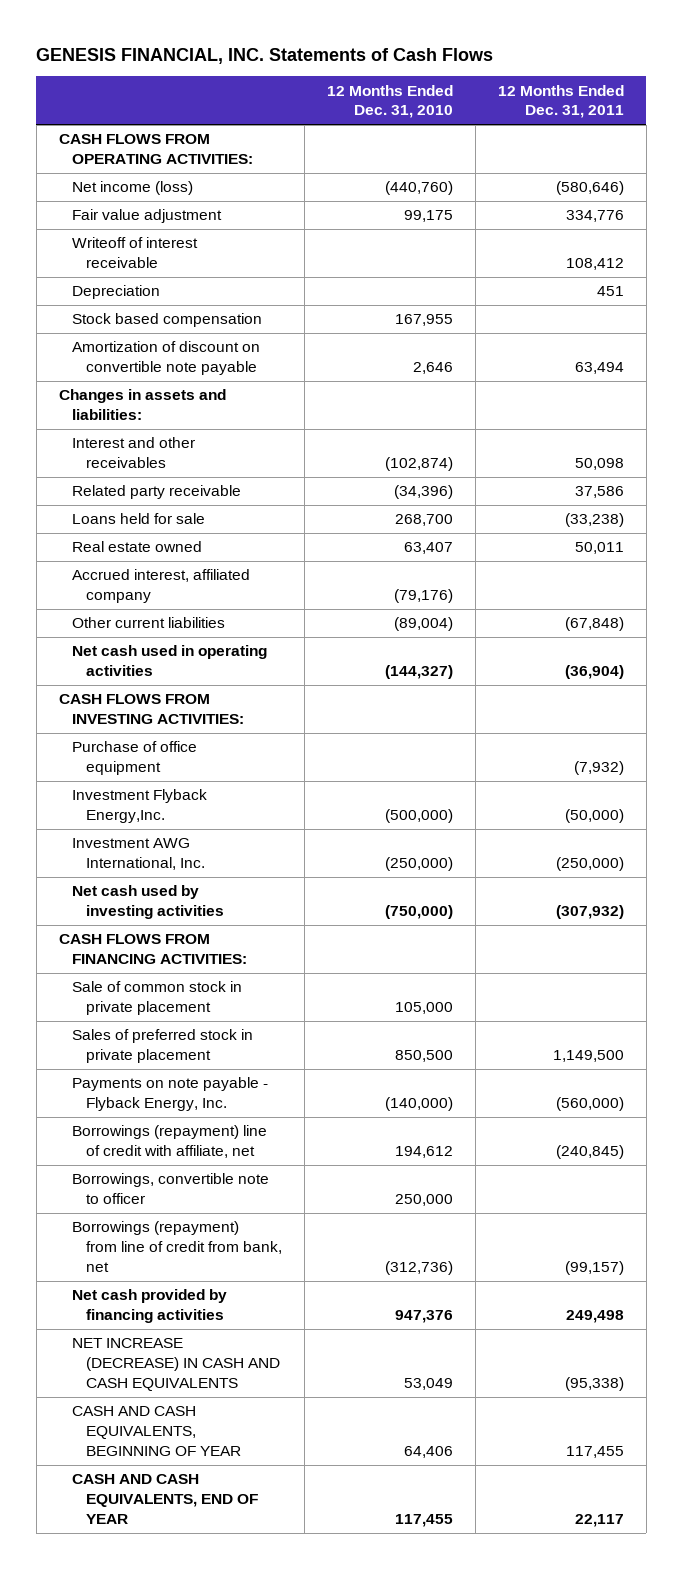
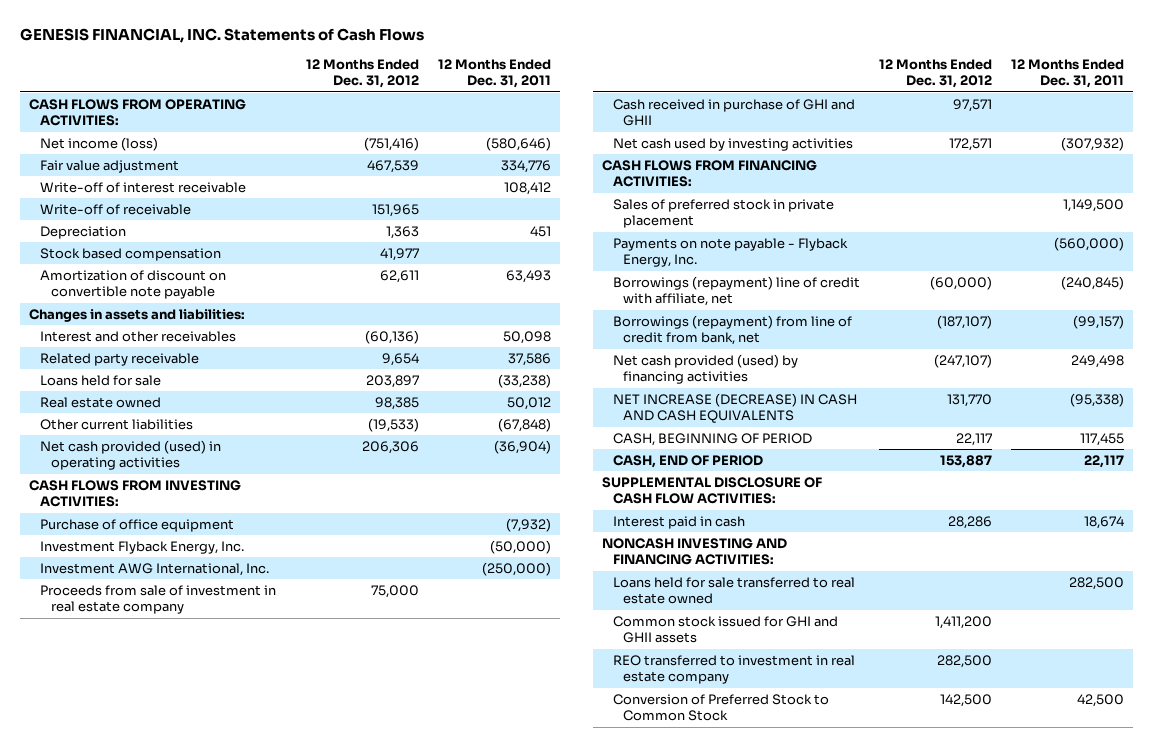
- | 12 Months Ended Dec. 31, 2010 | 12 Months Ended Dec. 31, 2011
+ | 12 Months Ended Dec. 31, 2012 | 12 Months Ended Dec. 31, 2011
- Writeoff of interest receivable | | 108,412
+ Write-off of interest receivable | | 108,412
+ Write-off of receivable | 151,965 |
- Amortization of discount on convertible note payable | 2,646 | 63,494
+ Amortization of discount on convertible note payable | 62,611 | 63,493
- Real estate owned | 63,407 | 50,011
- Accrued interest, affiliated company | (79,176) |
+ Real estate owned | 98,385 | 50,012
- Net cash used in operating activities | (144,327) | (36,904)
+ Net cash provided (used) in operating activities | 206,306 | (36,904)
- Investment Flyback Energy,Inc. | (500,000) | (50,000)
+ Investment Flyback Energy, Inc. | | (50,000)
+ Proceeds from sale of investment in real estate company | 75,000 |
+ Cash received in purchase of GHI and GHII | 97,571 |
- Sale of common stock in private placement | 105,000 |
- Borrowings, convertible note to officer | 250,000 |
- Net cash provided by financing activities | 947,376 | 249,498
+ Net cash provided (used) by financing activities | (247,107) | 249,498
- CASH AND CASH EQUIVALENTS, BEGINNING OF YEAR | 64,406 | 117,455
- CASH AND CASH EQUIVALENTS, END OF YEAR | 117,455 | 22,117
+ CASH, BEGINNING OF PERIOD | 22,117 | 117,455
+ CASH, END OF PERIOD | 153,887 | 22,117
+ SUPPLEMENTAL DISCLOSURE OF CASH FLOW ACTIVITIES:
+ Interest paid in cash | 28,286 | 18,674
+ NONCASH INVESTING AND FINANCING ACTIVITIES:
+ Loans held for sale transferred to real estate owned | | 282,500
+ Common stock issued for GHI and GHII assets | 1,411,200 |
+ REO transferred to investment in real estate company | 282,500 |
+ Conversion of Preferred Stock to Common Stock | 142,500 | 42,500

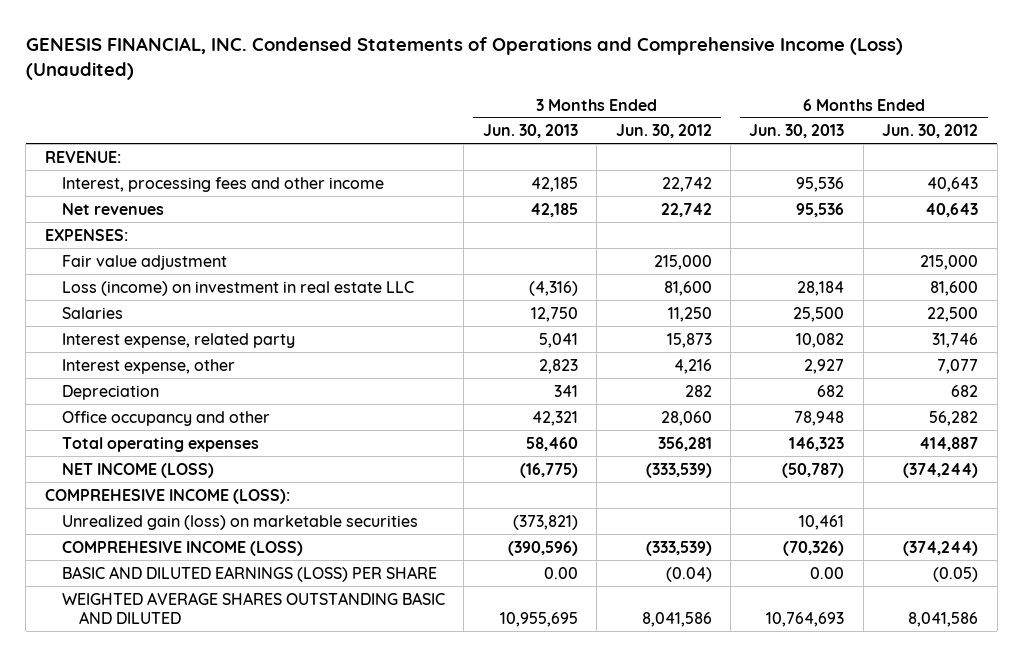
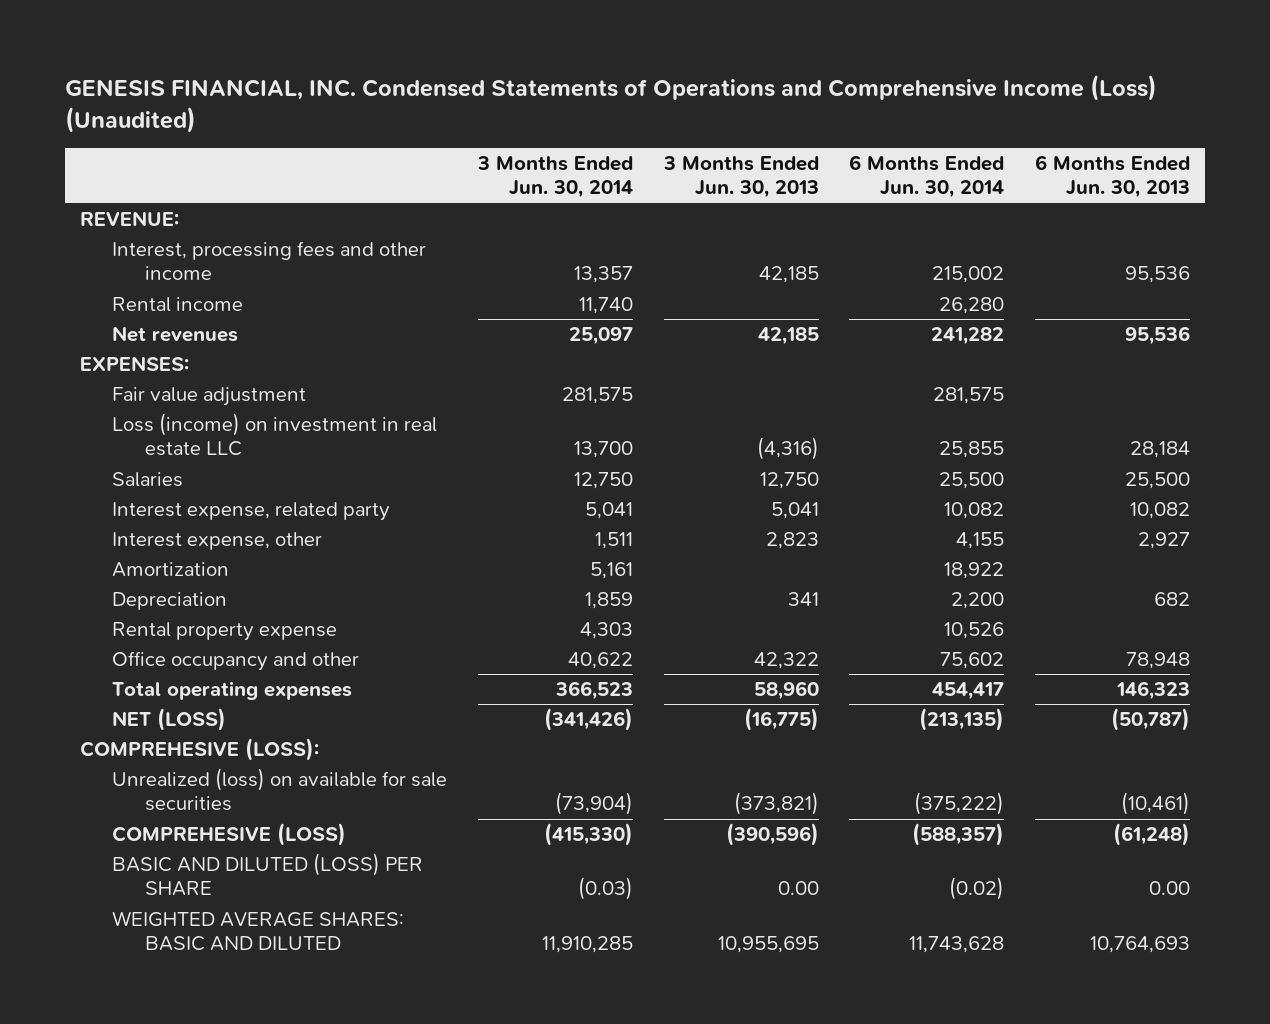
- | 3 Months Ended Jun. 30, 2013 | 3 Months Ended Jun. 30, 2012 | 6 Months Ended Jun. 30, 2013 | 6 Months Ended Jun. 30, 2012
+ | 3 Months Ended Jun. 30, 2014 | 3 Months Ended Jun. 30, 2013 | 6 Months Ended Jun. 30, 2014 | 6 Months Ended Jun. 30, 2013
+ Rental income | 11,740 | | 26,280 |
+ Amortization | 5,161 | | 18,922 |
- Office occupancy and other | 42,321 | 28,060 | 78,948 | 56,282
- Total operating expenses | 58,460 | 356,281 | 146,323 | 414,887
- NET INCOME (LOSS) | (16,775) | (333,539) | (50,787) | (374,244)
- COMPREHESIVE INCOME (LOSS):
- Unrealized gain (loss) on marketable securities | (373,821) | | 10,461 |
- COMPREHESIVE INCOME (LOSS) | (390,596) | (333,539) | (70,326) | (374,244)
- BASIC AND DILUTED EARNINGS (LOSS) PER SHARE | 0.00 | (0.04) | 0.00 | (0.05)
- WEIGHTED AVERAGE SHARES OUTSTANDING BASIC AND DILUTED | 10,955,695 | 8,041,586 | 10,764,693 | 8,041,586
+ Rental property expense | 4,303 | | 10,526 |
+ Office occupancy and other | 40,622 | 42,322 | 75,602 | 78,948
+ Total operating expenses | 366,523 | 58,960 | 454,417 | 146,323
+ NET (LOSS) | (341,426) | (16,775) | (213,135) | (50,787)
+ COMPREHESIVE (LOSS):
+ Unrealized (loss) on available for sale securities | (73,904) | (373,821) | (375,222) | (10,461)
+ COMPREHESIVE (LOSS) | (415,330) | (390,596) | (588,357) | (61,248)
+ BASIC AND DILUTED (LOSS) PER SHARE | (0.03) | 0.00 | (0.02) | 0.00
+ WEIGHTED AVERAGE SHARES: BASIC AND DILUTED | 11,910,285 | 10,955,695 | 11,743,628 | 10,764,693

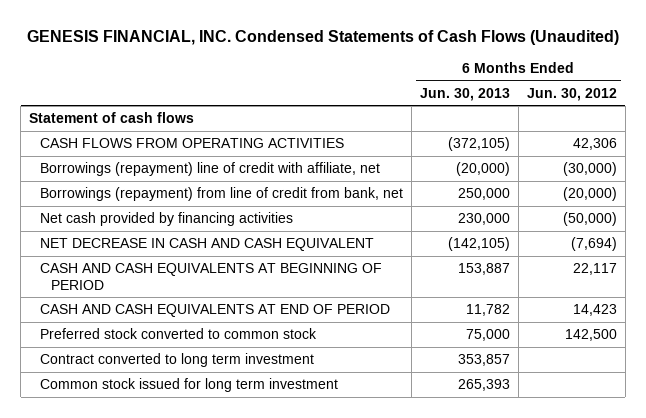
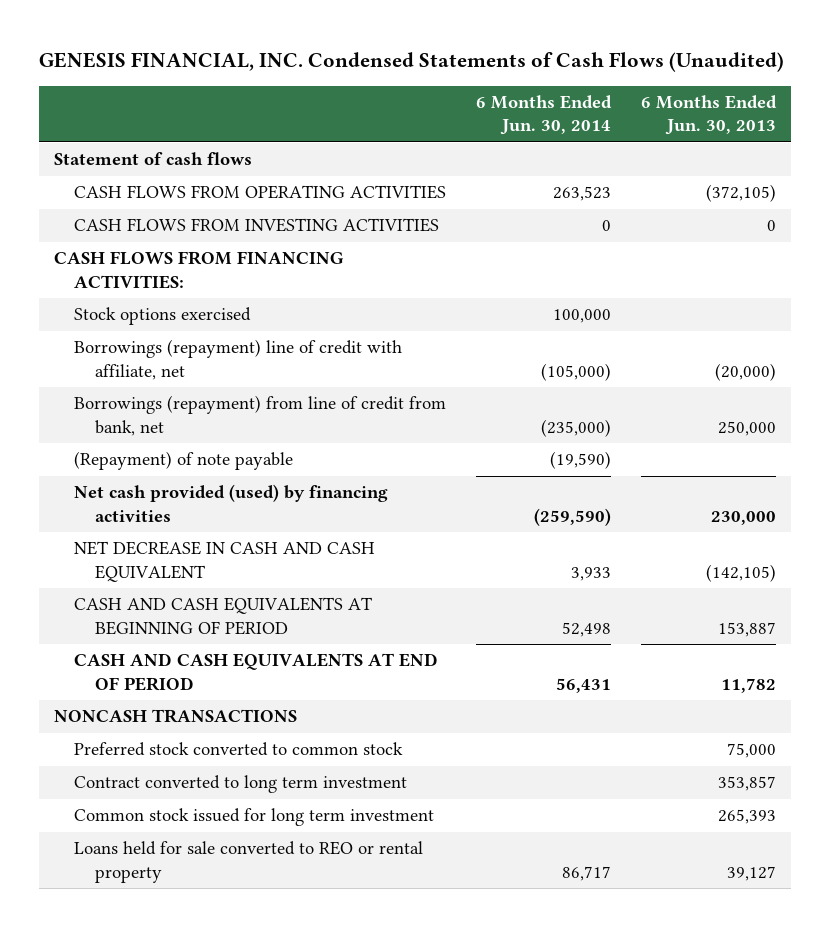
- | 6 Months Ended Jun. 30, 2013 | 6 Months Ended Jun. 30, 2012
+ | 6 Months Ended Jun. 30, 2014 | 6 Months Ended Jun. 30, 2013
+ CASH FLOWS FROM INVESTING ACTIVITIES | 0 | 0
+ CASH FLOWS FROM FINANCING ACTIVITIES:
+ Stock options exercised | 100,000 |
- Net cash provided by financing activities | 230,000 | (50,000)
+ (Repayment) of note payable | (19,590) |
+ Net cash provided (used) by financing activities | (259,590) | 230,000
+ NONCASH TRANSACTIONS
+ Loans held for sale converted to REO or rental property | 86,717 | 39,127

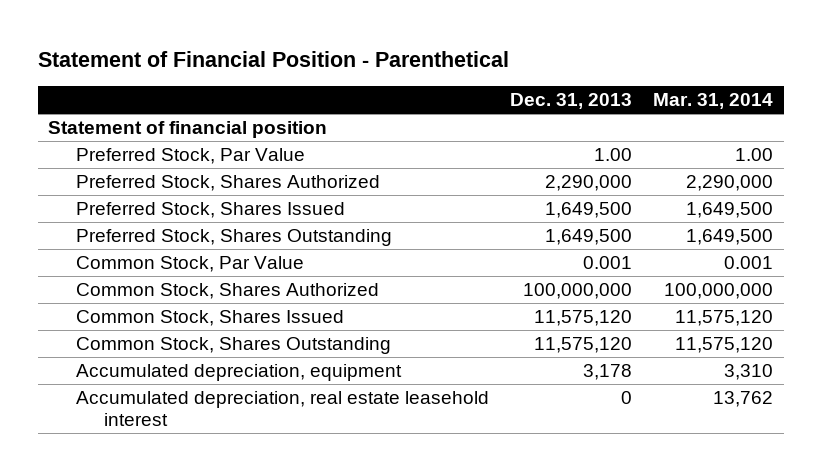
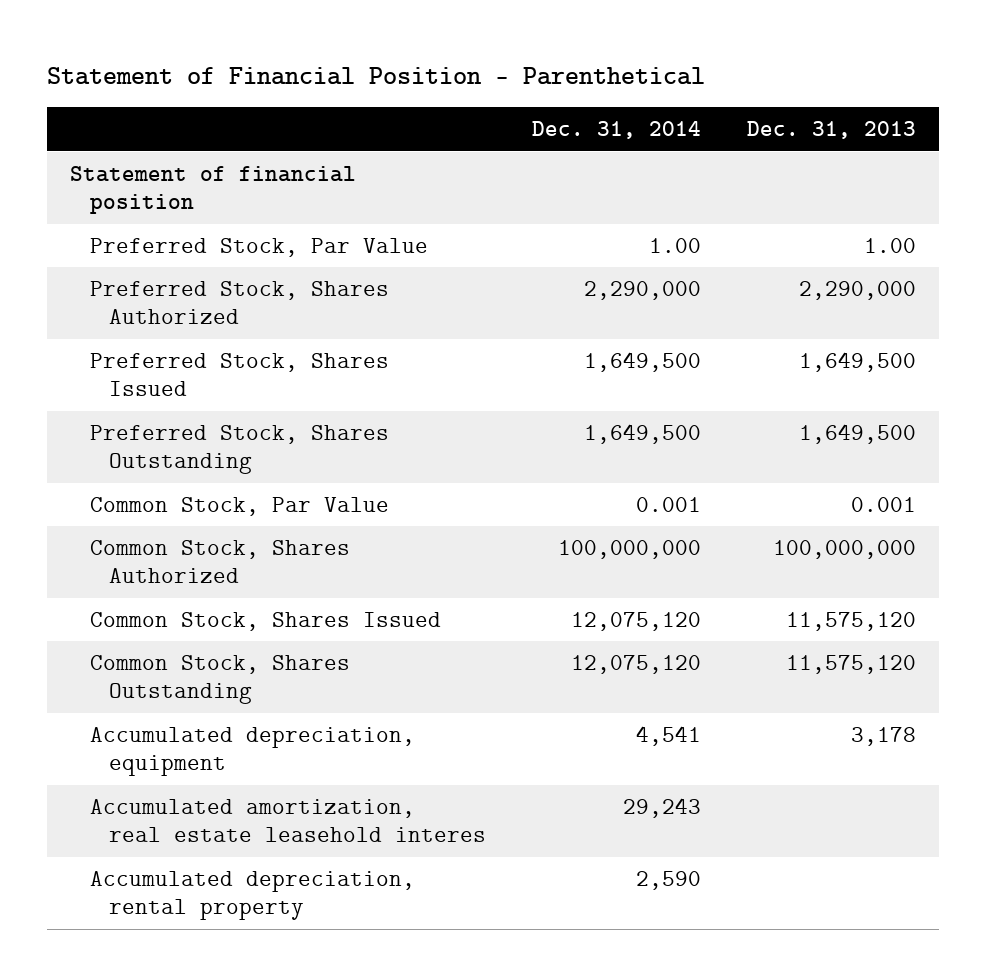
- | Dec. 31, 2013 | Mar. 31, 2014
+ | Dec. 31, 2014 | Dec. 31, 2013
- Accumulated depreciation, real estate leasehold interest | 0 | 13,762
+ Accumulated amortization, real estate leasehold interes | 29,243 |
+ Accumulated depreciation, rental property | 2,590 |

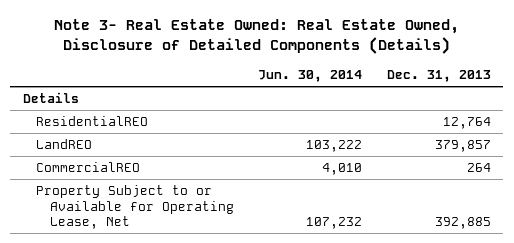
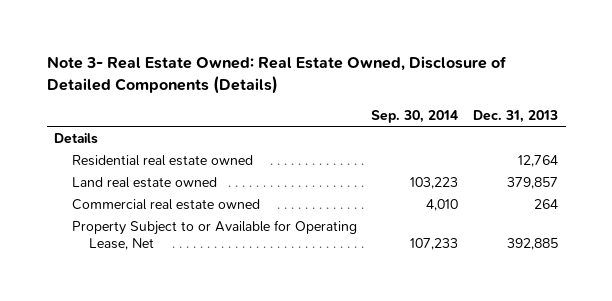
- | Jun. 30, 2014 | Dec. 31, 2013
+ | Sep. 30, 2014 | Dec. 31, 2013
- ResidentialREO | | 12,764
- LandREO | 103,222 | 379,857
- CommercialREO | 4,010 | 264
+ Residential real estate owned | | 12,764
+ Land real estate owned | 103,223 | 379,857
+ Commercial real estate owned | 4,010 | 264

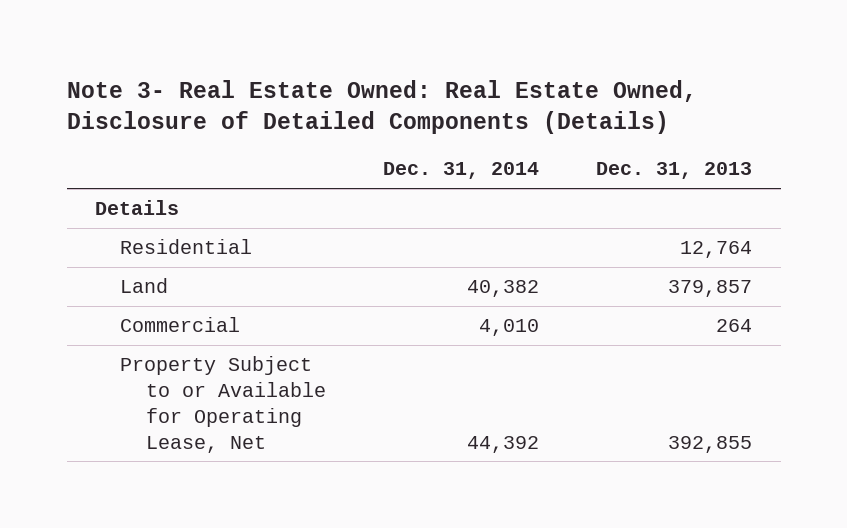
- | Sep. 30, 2014 | Dec. 31, 2013
+ | Dec. 31, 2014 | Dec. 31, 2013
- Residential real estate owned | | 12,764
- Land real estate owned | 103,223 | 379,857
- Commercial real estate owned | 4,010 | 264
- Property Subject to or Available for Operating Lease, Net | 107,233 | 392,885
+ Residential | | 12,764
+ Land | 40,382 | 379,857
+ Commercial | 4,010 | 264
+ Property Subject to or Available for Operating Lease, Net | 44,392 | 392,855

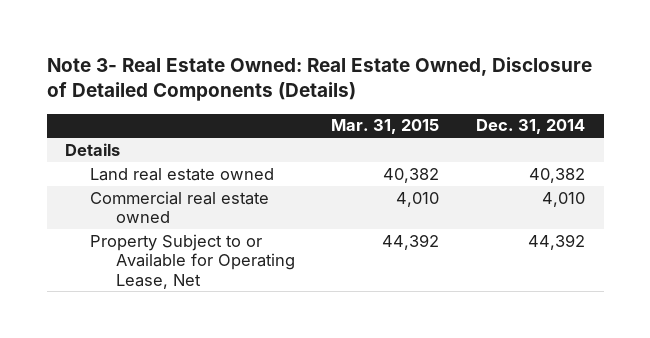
- | Dec. 31, 2014 | Dec. 31, 2013
+ | Mar. 31, 2015 | Dec. 31, 2014
- Residential | | 12,764
- Land | 40,382 | 379,857
- Commercial | 4,010 | 264
+ Land real estate owned | 40,382 | 40,382
+ Commercial real estate owned | 4,010 | 4,010

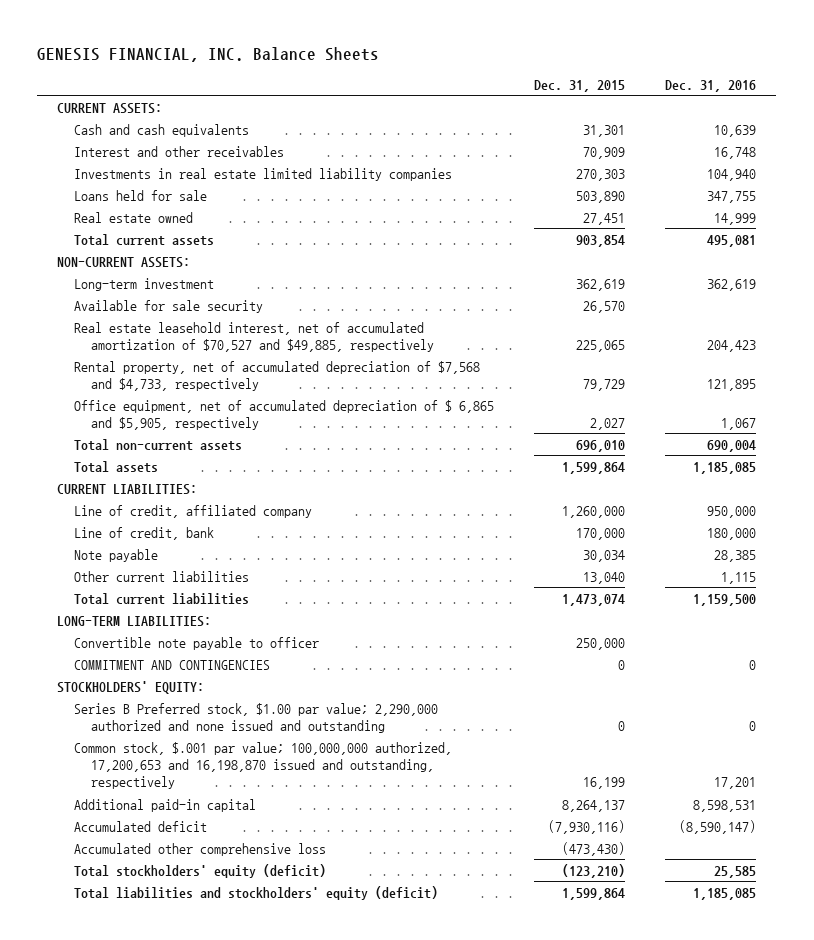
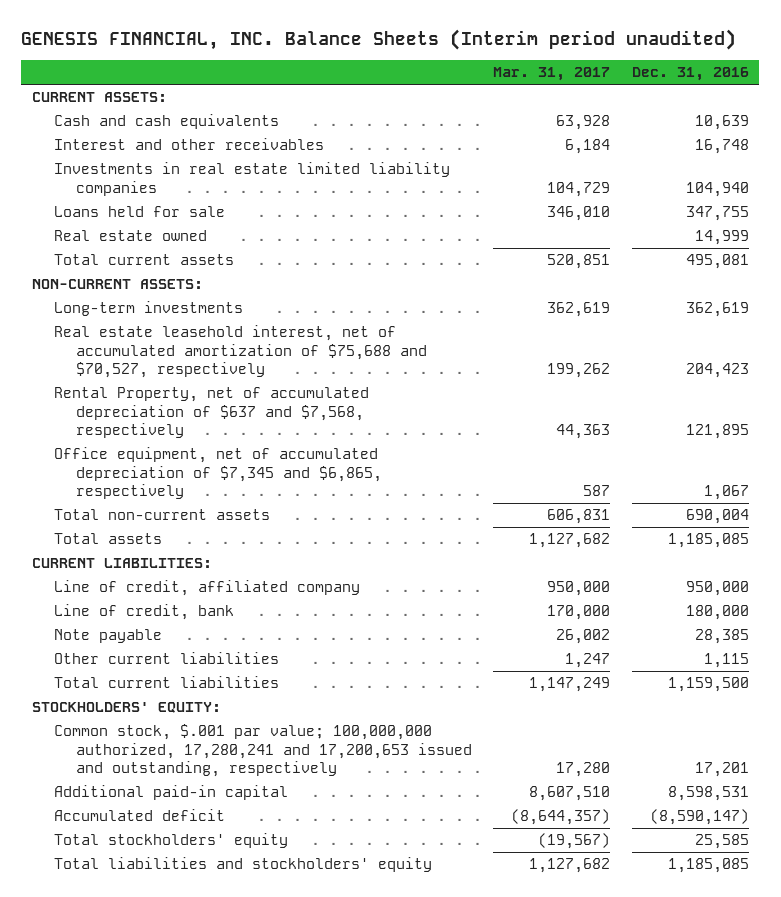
- GENESIS FINANCIAL, INC. Balance Sheets
+ GENESIS FINANCIAL, INC. Balance Sheets (Interim period unaudited)
- | Dec. 31, 2015 | Dec. 31, 2016
+ | Mar. 31, 2017 | Dec. 31, 2016
- Long-term investment | 362,619 | 362,619
- Available for sale security | 26,570 |
- Real estate leasehold interest, net of accumulated amortization of $70,527 and $49,885, respectively | 225,065 | 204,423
- Rental property, net of accumulated depreciation of $7,568 and $4,733, respectively | 79,729 | 121,895
- Office equipment, net of accumulated depreciation of $ 6,865 and $5,905, respectively | 2,027 | 1,067
+ Long-term investments | 362,619 | 362,619
+ Real estate leasehold interest, net of accumulated amortization of $75,688 and $70,527, respectively | 199,262 | 204,423
+ Rental Property, net of accumulated depreciation of $637 and $7,568, respectively | 44,363 | 121,895
+ Office equipment, net of accumulated depreciation of $7,345 and $6,865, respectively | 587 | 1,067
- LONG-TERM LIABILITIES:
- Convertible note payable to officer | 250,000 |
- COMMITMENT AND CONTINGENCIES | 0 | 0
- Series B Preferred stock, $1.00 par value; 2,290,000 authorized and none issued and outstanding | 0 | 0
- Common stock, $.001 par value; 100,000,000 authorized, 17,200,653 and 16,198,870 issued and outstanding, respectively | 16,199 | 17,201
+ Common stock, $.001 par value; 100,000,000 authorized, 17,280,241 and 17,200,653 issued and outstanding, respectively | 17,280 | 17,201
- Accumulated other comprehensive loss | (473,430) |
- Total stockholders' equity (deficit) | (123,210) | 25,585
- Total liabilities and stockholders' equity (deficit) | 1,599,864 | 1,185,085
+ Total stockholders' equity | (19,567) | 25,585
+ Total liabilities and stockholders' equity | 1,127,682 | 1,185,085

